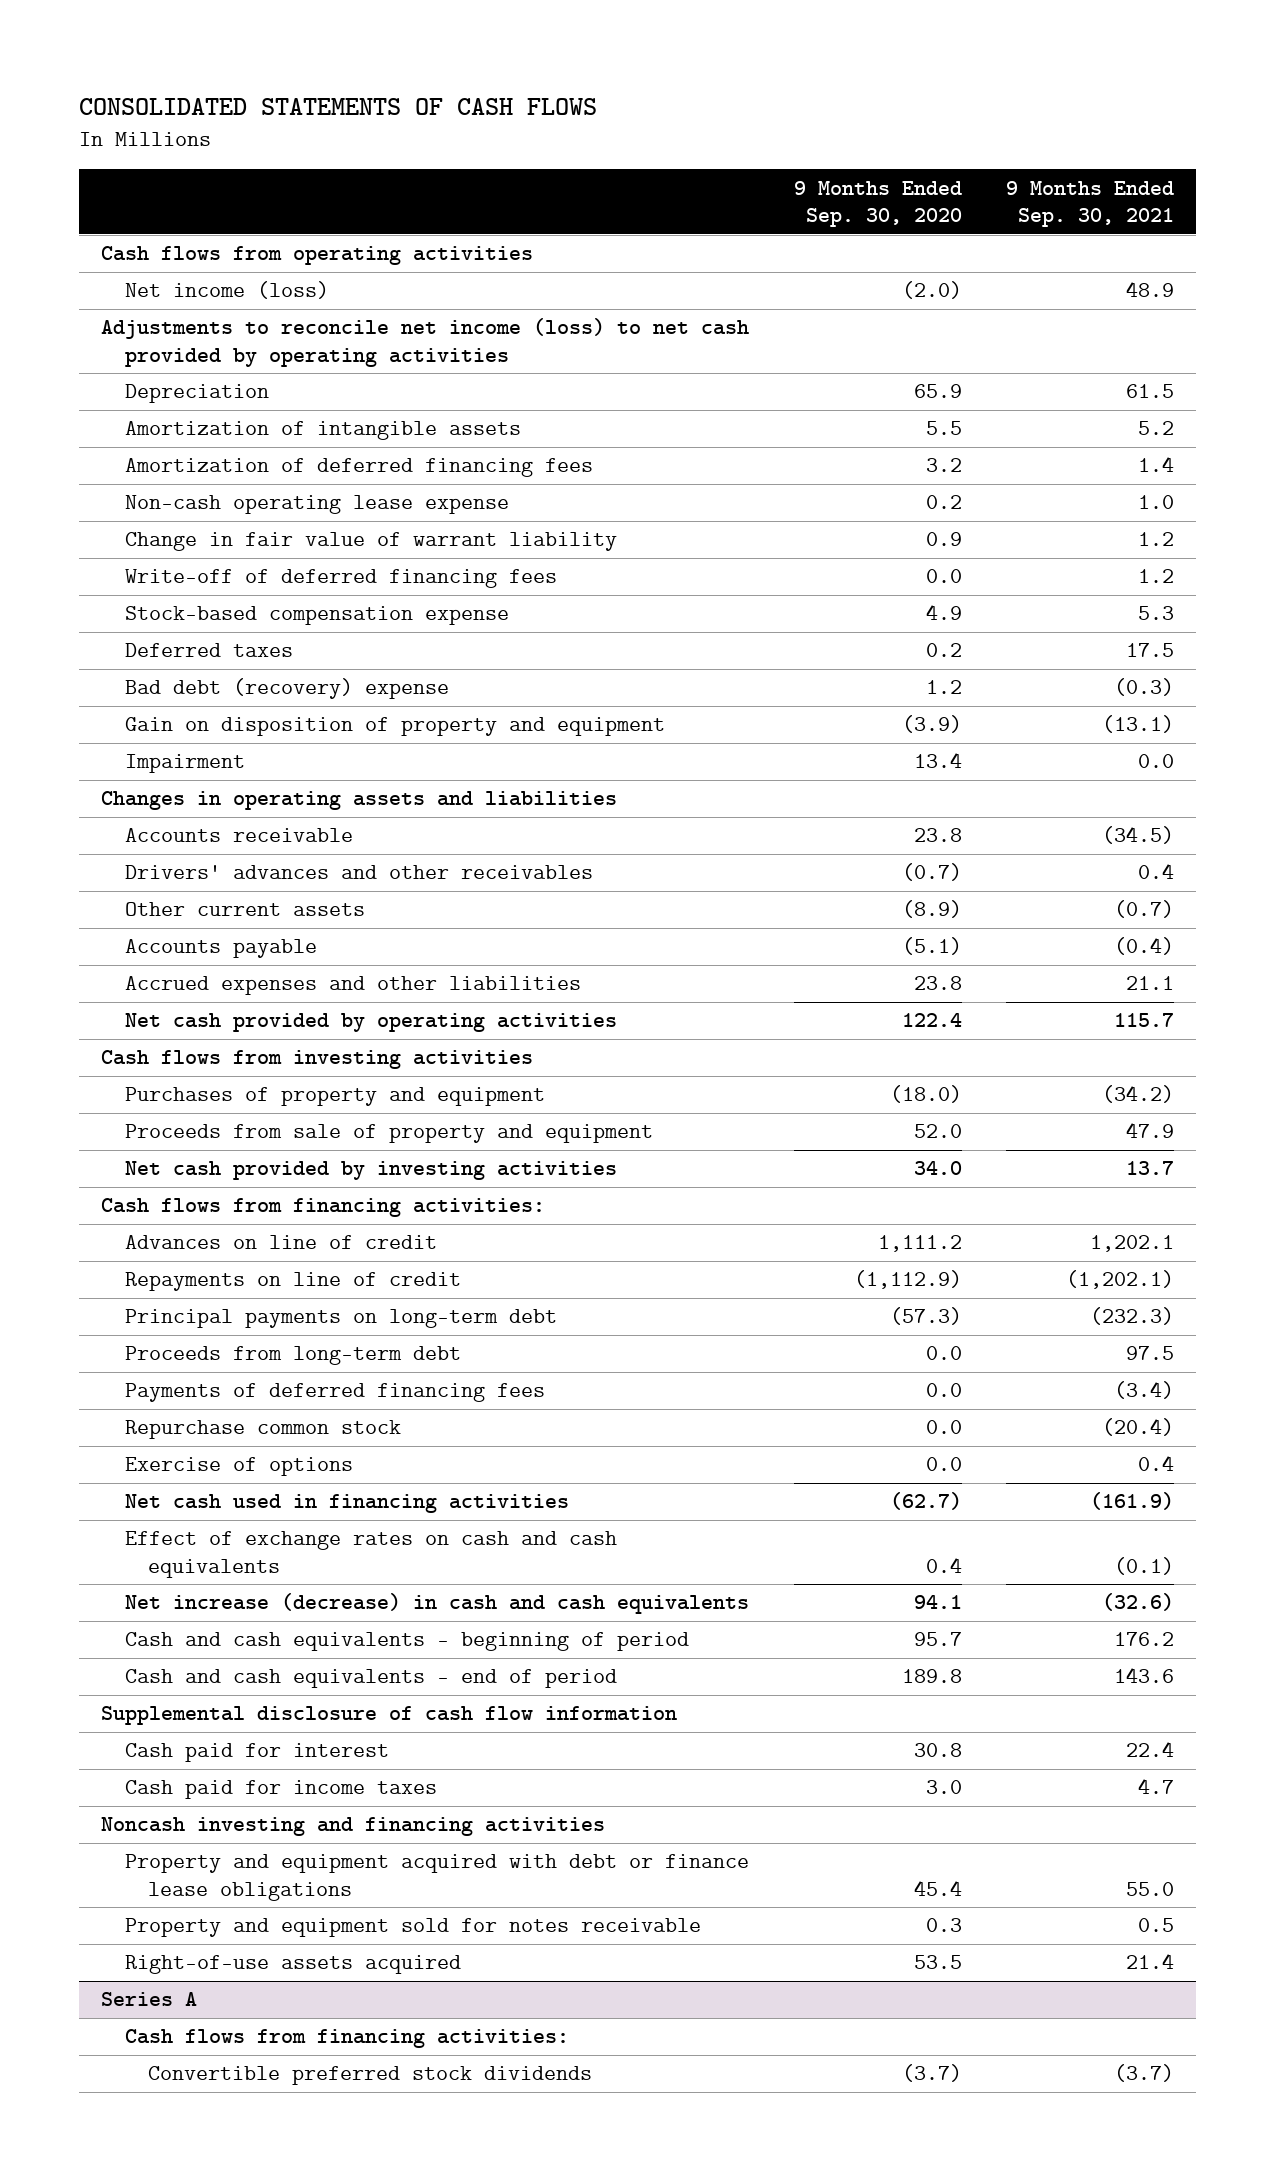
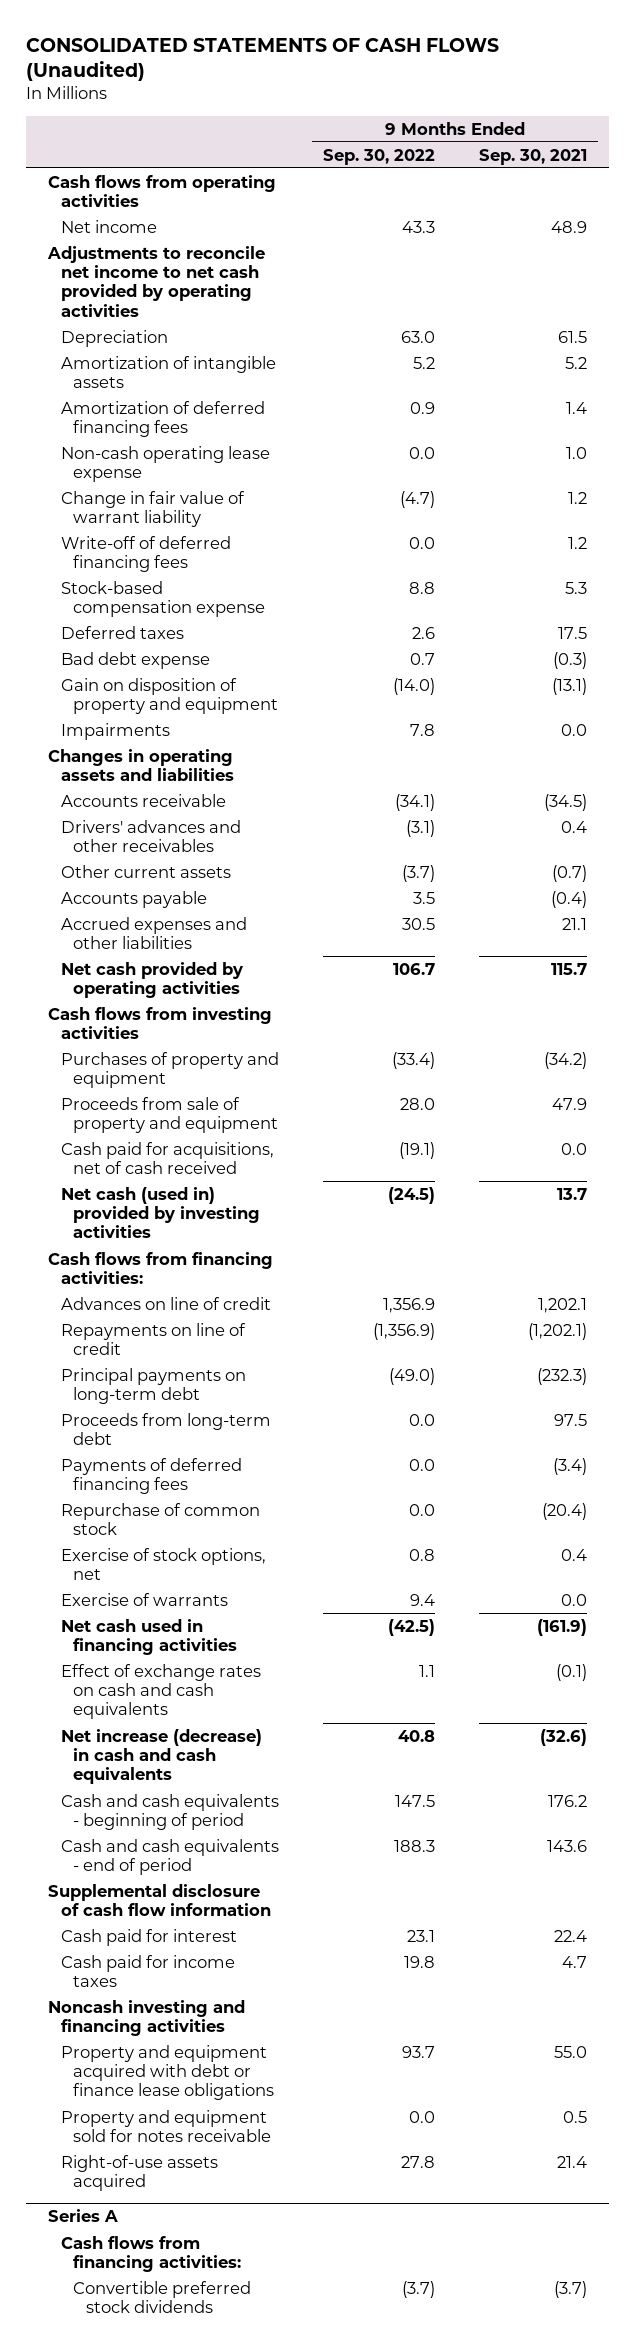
- CONSOLIDATED STATEMENTS OF CASH FLOWS
+ CONSOLIDATED STATEMENTS OF CASH FLOWS (Unaudited)
- | 9 Months Ended Sep. 30, 2020 | 9 Months Ended Sep. 30, 2021
+ | 9 Months Ended Sep. 30, 2022 | 9 Months Ended Sep. 30, 2021
- Net income (loss) | (2.0) | 48.9
- Adjustments to reconcile net income (loss) to net cash provided by operating activities
+ Net income | 43.3 | 48.9
+ Adjustments to reconcile net income to net cash provided by operating activities
- Bad debt (recovery) expense | 1.2 | (0.3)
+ Bad debt expense | 0.7 | (0.3)
- Impairment | 13.4 | 0.0
+ Impairments | 7.8 | 0.0
- Net cash provided by investing activities | 34.0 | 13.7
+ Cash paid for acquisitions, net of cash received | (19.1) | 0.0
+ Net cash (used in) provided by investing activities | (24.5) | 13.7
- Repurchase common stock | 0.0 | (20.4)
- Exercise of options | 0.0 | 0.4
+ Repurchase of common stock | 0.0 | (20.4)
+ Exercise of stock options, net | 0.8 | 0.4
+ Exercise of warrants | 9.4 | 0.0

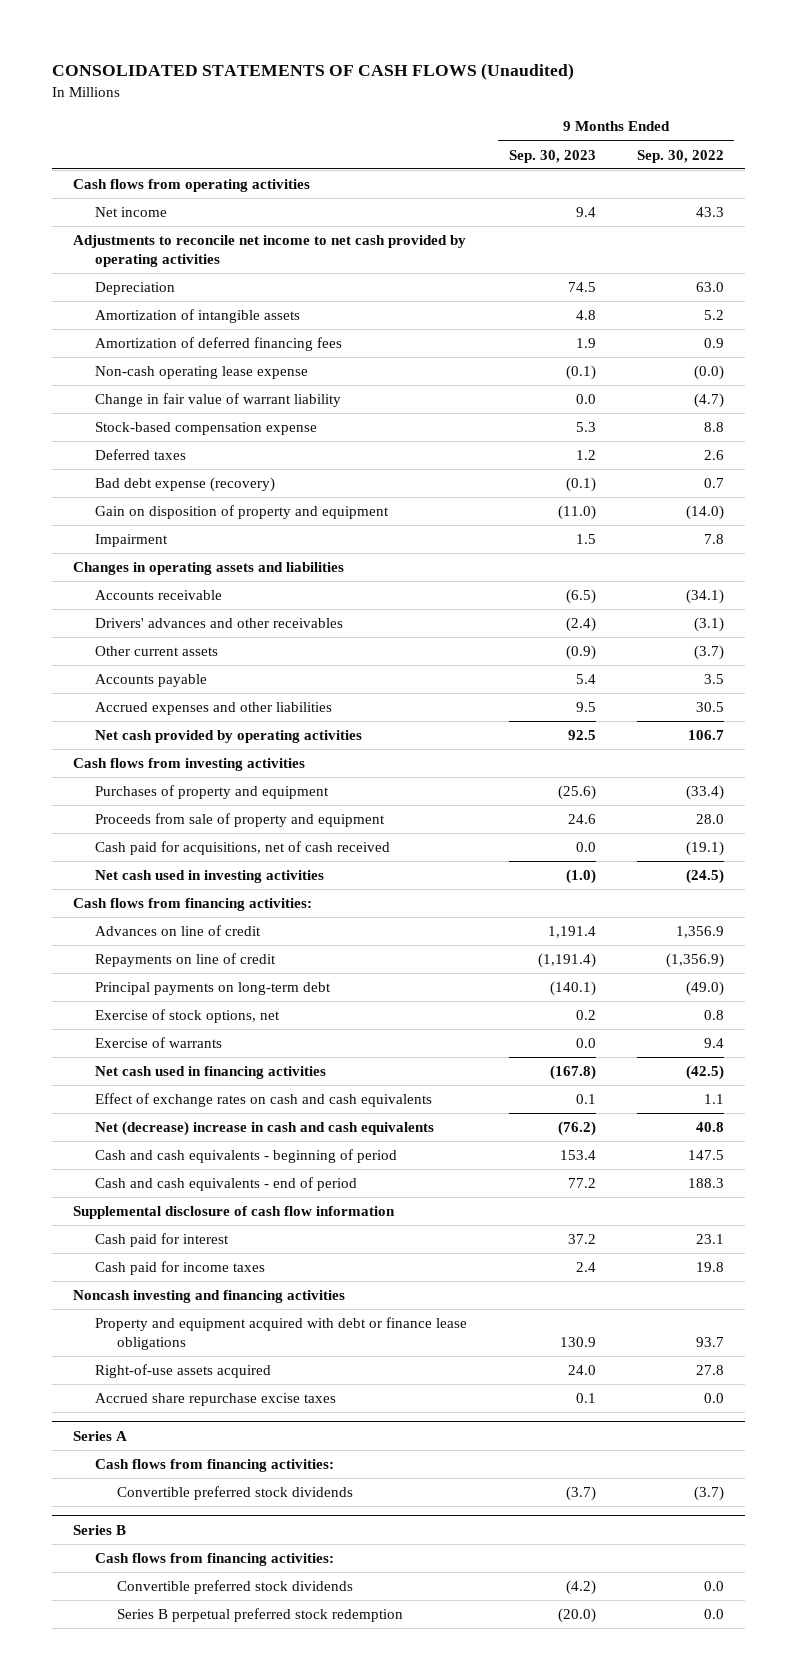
- | 9 Months Ended Sep. 30, 2022 | 9 Months Ended Sep. 30, 2021
+ | 9 Months Ended Sep. 30, 2023 | 9 Months Ended Sep. 30, 2022
- Non-cash operating lease expense | 0.0 | 1.0
+ Non-cash operating lease expense | (0.1) | (0.0)
- Write-off of deferred financing fees | 0.0 | 1.2
- Bad debt expense | 0.7 | (0.3)
+ Bad debt expense (recovery) | (0.1) | 0.7
- Impairments | 7.8 | 0.0
+ Impairment | 1.5 | 7.8
- Net cash (used in) provided by investing activities | (24.5) | 13.7
+ Net cash used in investing activities | (1.0) | (24.5)
- Proceeds from long-term debt | 0.0 | 97.5
- Payments of deferred financing fees | 0.0 | (3.4)
- Repurchase of common stock | 0.0 | (20.4)
- Net increase (decrease) in cash and cash equivalents | 40.8 | (32.6)
+ Net (decrease) increase in cash and cash equivalents | (76.2) | 40.8
- Property and equipment sold for notes receivable | 0.0 | 0.5
+ Accrued share repurchase excise taxes | 0.1 | 0.0
+ Series B
+ Cash flows from financing activities:
+ Convertible preferred stock dividends | (4.2) | 0.0
+ Series B perpetual preferred stock redemption | (20.0) | 0.0

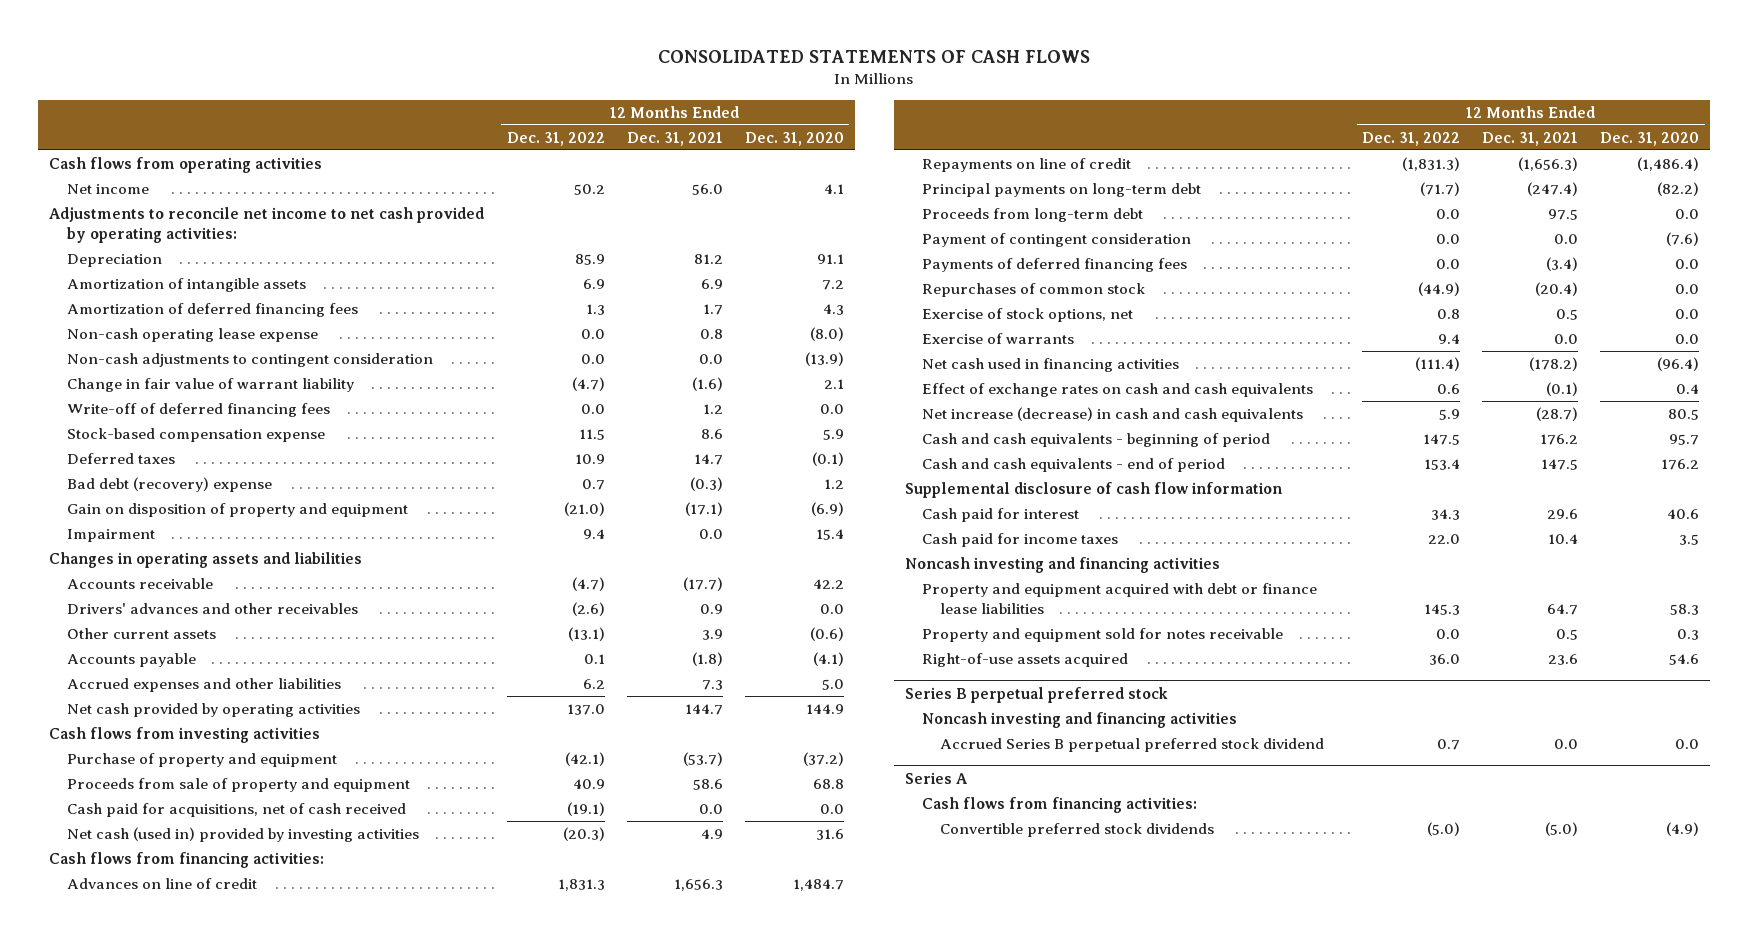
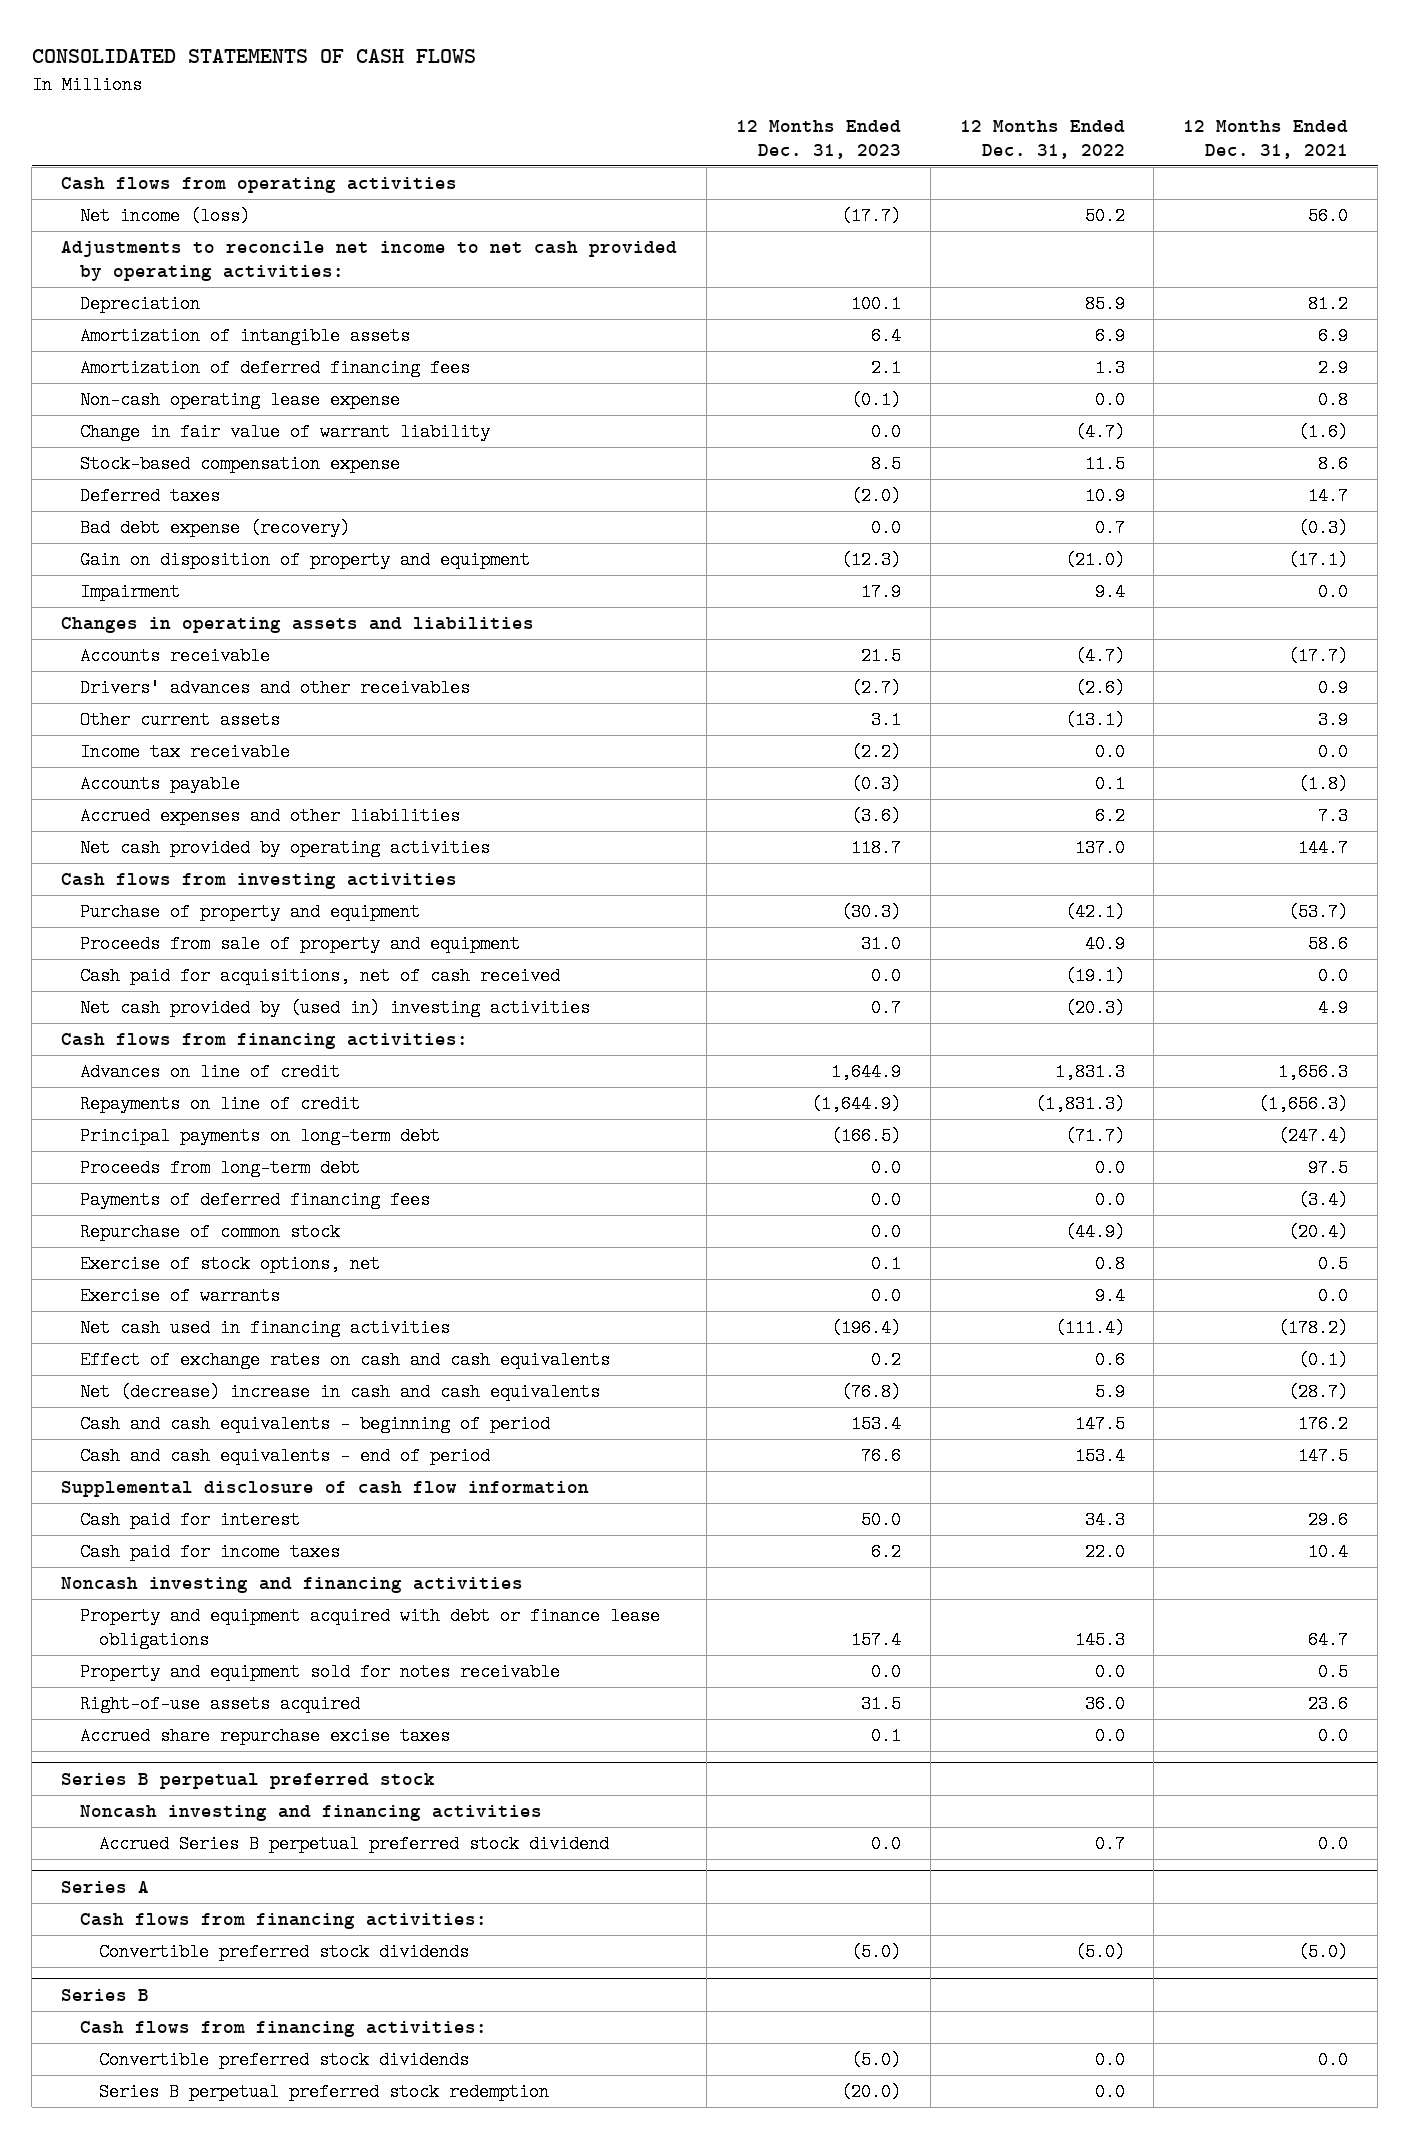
- | 12 Months Ended Dec. 31, 2022 | 12 Months Ended Dec. 31, 2021 | 12 Months Ended Dec. 31, 2020
+ | 12 Months Ended Dec. 31, 2023 | 12 Months Ended Dec. 31, 2022 | 12 Months Ended Dec. 31, 2021
- Net income | 50.2 | 56.0 | 4.1
+ Net income (loss) | (17.7) | 50.2 | 56.0
- Amortization of deferred financing fees | 1.3 | 1.7 | 4.3
+ Amortization of deferred financing fees | 2.1 | 1.3 | 2.9
- Non-cash adjustments to contingent consideration | 0.0 | 0.0 | (13.9)
- Write-off of deferred financing fees | 0.0 | 1.2 | 0.0
- Bad debt (recovery) expense | 0.7 | (0.3) | 1.2
+ Bad debt expense (recovery) | 0.0 | 0.7 | (0.3)
+ Income tax receivable | (2.2) | 0.0 | 0.0
- Net cash (used in) provided by investing activities | (20.3) | 4.9 | 31.6
+ Net cash provided by (used in) investing activities | 0.7 | (20.3) | 4.9
- Payment of contingent consideration | 0.0 | 0.0 | (7.6)
- Repurchases of common stock | (44.9) | (20.4) | 0.0
+ Repurchase of common stock | 0.0 | (44.9) | (20.4)
- Net increase (decrease) in cash and cash equivalents | 5.9 | (28.7) | 80.5
+ Net (decrease) increase in cash and cash equivalents | (76.8) | 5.9 | (28.7)
- Property and equipment acquired with debt or finance lease liabilities | 145.3 | 64.7 | 58.3
+ Property and equipment acquired with debt or finance lease obligations | 157.4 | 145.3 | 64.7
+ Accrued share repurchase excise taxes | 0.1 | 0.0 | 0.0
+ Series B
+ Cash flows from financing activities:
+ Convertible preferred stock dividends | (5.0) | 0.0 | 0.0
+ Series B perpetual preferred stock redemption | (20.0) | 0.0 |

